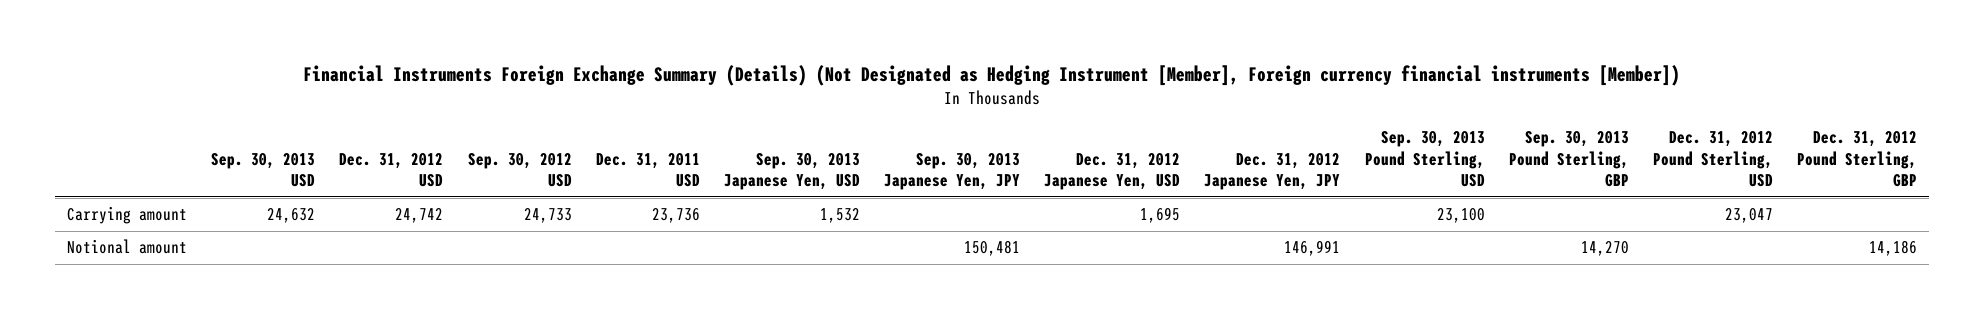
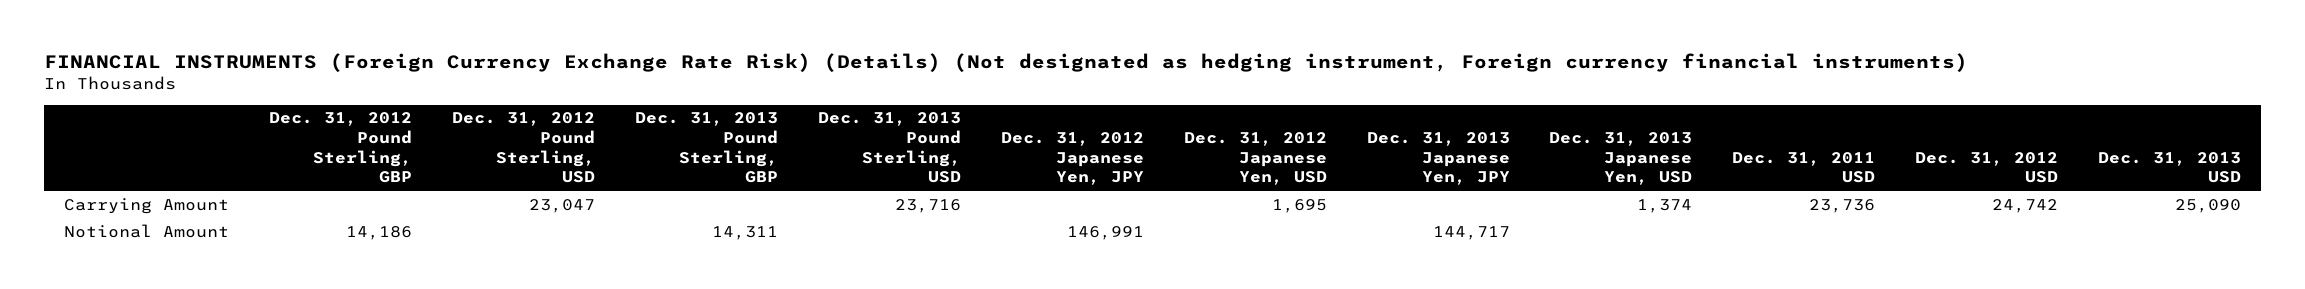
- Financial Instruments Foreign Exchange Summary (Details) (Not Designated as Hedging Instrument [Member], Foreign currency financial instruments [Member])
+ FINANCIAL INSTRUMENTS (Foreign Currency Exchange Rate Risk) (Details) (Not designated as hedging instrument, Foreign currency financial instruments)
- | Sep. 30, 2013 USD | Dec. 31, 2012 USD | Sep. 30, 2012 USD | Dec. 31, 2011 USD | Sep. 30, 2013 Japanese Yen, USD | Sep. 30, 2013 Japanese Yen, JPY | Dec. 31, 2012 Japanese Yen, USD | Dec. 31, 2012 Japanese Yen, JPY | Sep. 30, 2013 Pound Sterling, USD | Sep. 30, 2013 Pound Sterling, GBP | Dec. 31, 2012 Pound Sterling, USD | Dec. 31, 2012 Pound Sterling, GBP
+ | Dec. 31, 2012 Pound Sterling, GBP | Dec. 31, 2012 Pound Sterling, USD | Dec. 31, 2013 Pound Sterling, GBP | Dec. 31, 2013 Pound Sterling, USD | Dec. 31, 2012 Japanese Yen, JPY | Dec. 31, 2012 Japanese Yen, USD | Dec. 31, 2013 Japanese Yen, JPY | Dec. 31, 2013 Japanese Yen, USD | Dec. 31, 2011 USD | Dec. 31, 2012 USD | Dec. 31, 2013 USD
- Carrying amount | 24,632 | 24,742 | 24,733 | 23,736 | 1,532 | | 1,695 | | 23,100 | | 23,047 |
- Notional amount | | | | | | 150,481 | | 146,991 | | 14,270 | | 14,186
+ Carrying Amount | | 23,047 | | 23,716 | | 1,695 | | 1,374 | 23,736 | 24,742 | 25,090
+ Notional Amount | 14,186 | | 14,311 | | 146,991 | | 144,717 | | | |

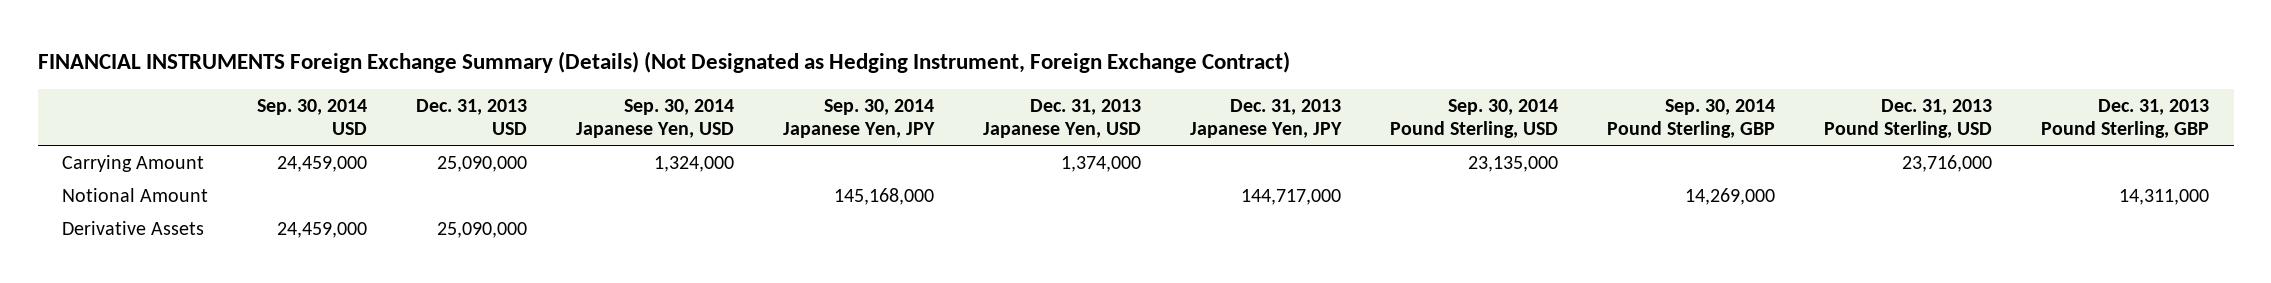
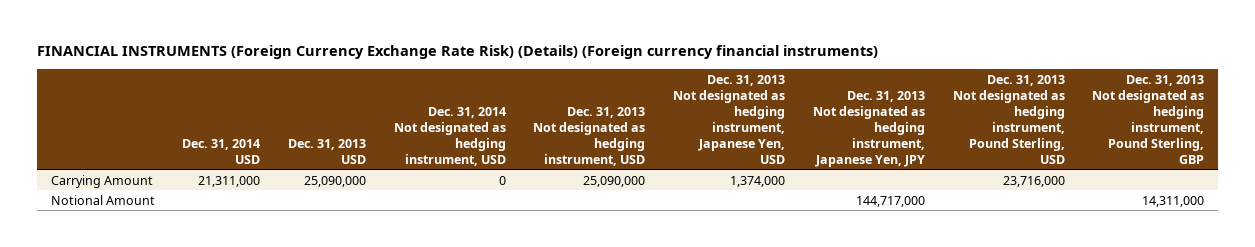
- FINANCIAL INSTRUMENTS Foreign Exchange Summary (Details) (Not Designated as Hedging Instrument, Foreign Exchange Contract)
+ FINANCIAL INSTRUMENTS (Foreign Currency Exchange Rate Risk) (Details) (Foreign currency financial instruments)
- | Sep. 30, 2014 USD | Dec. 31, 2013 USD | Sep. 30, 2014 Japanese Yen, USD | Sep. 30, 2014 Japanese Yen, JPY | Dec. 31, 2013 Japanese Yen, USD | Dec. 31, 2013 Japanese Yen, JPY | Sep. 30, 2014 Pound Sterling, USD | Sep. 30, 2014 Pound Sterling, GBP | Dec. 31, 2013 Pound Sterling, USD | Dec. 31, 2013 Pound Sterling, GBP
+ | Dec. 31, 2014 USD | Dec. 31, 2013 USD | Dec. 31, 2014 Not designated as hedging instrument, USD | Dec. 31, 2013 Not designated as hedging instrument, USD | Dec. 31, 2013 Not designated as hedging instrument, Japanese Yen, USD | Dec. 31, 2013 Not designated as hedging instrument, Japanese Yen, JPY | Dec. 31, 2013 Not designated as hedging instrument, Pound Sterling, USD | Dec. 31, 2013 Not designated as hedging instrument, Pound Sterling, GBP
- Derivative Assets | 24,459,000 | 25,090,000 | | | | | | | |

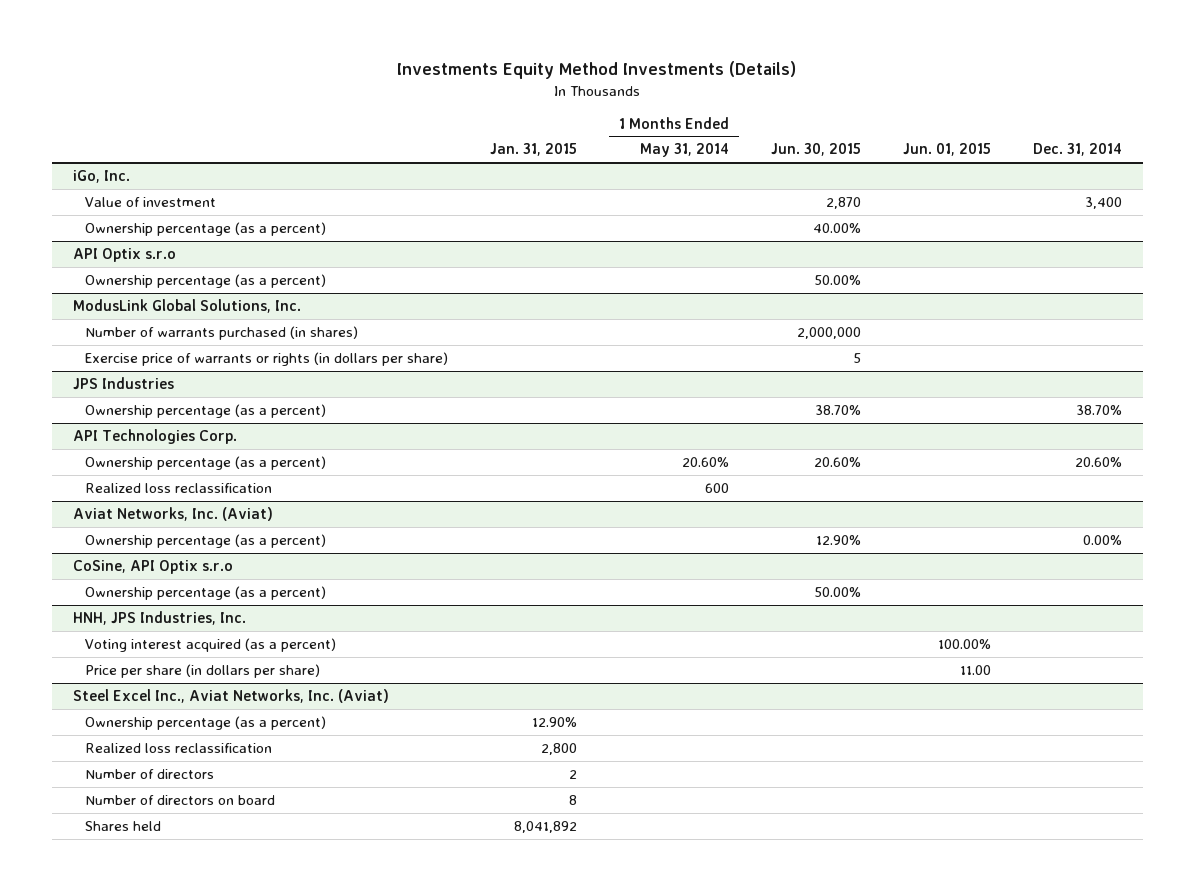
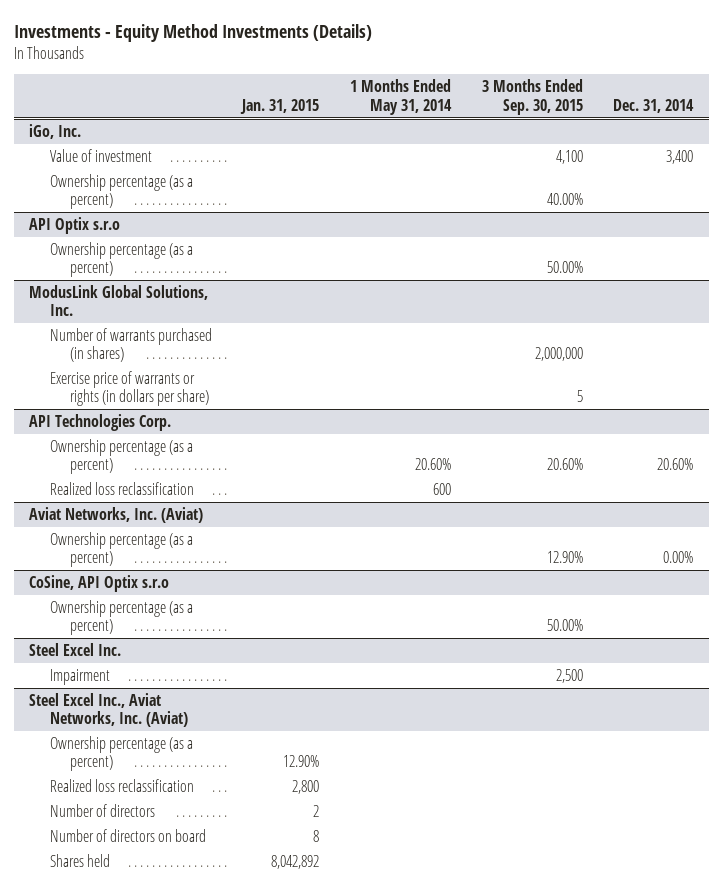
- Investments Equity Method Investments (Details)
+ Investments - Equity Method Investments (Details)
- | Jan. 31, 2015 | 1 Months Ended May 31, 2014 | Jun. 30, 2015 | Jun. 01, 2015 | Dec. 31, 2014
+ | Jan. 31, 2015 | 1 Months Ended May 31, 2014 | 3 Months Ended Sep. 30, 2015 | Dec. 31, 2014
- JPS Industries
- Ownership percentage (as a percent) | | | 38.70% | | 38.70%
- HNH, JPS Industries, Inc.
- Voting interest acquired (as a percent) | | | | 100.00% |
- Price per share (in dollars per share) | | | | 11.00 |
+ Steel Excel Inc.
+ Impairment | | | 2,500 |
@ Steel Excel Inc., Aviat Networks, Inc. (Aviat)
- Shares held | 8,041,892 | | | |
+ Shares held | 8,042,892 | | |

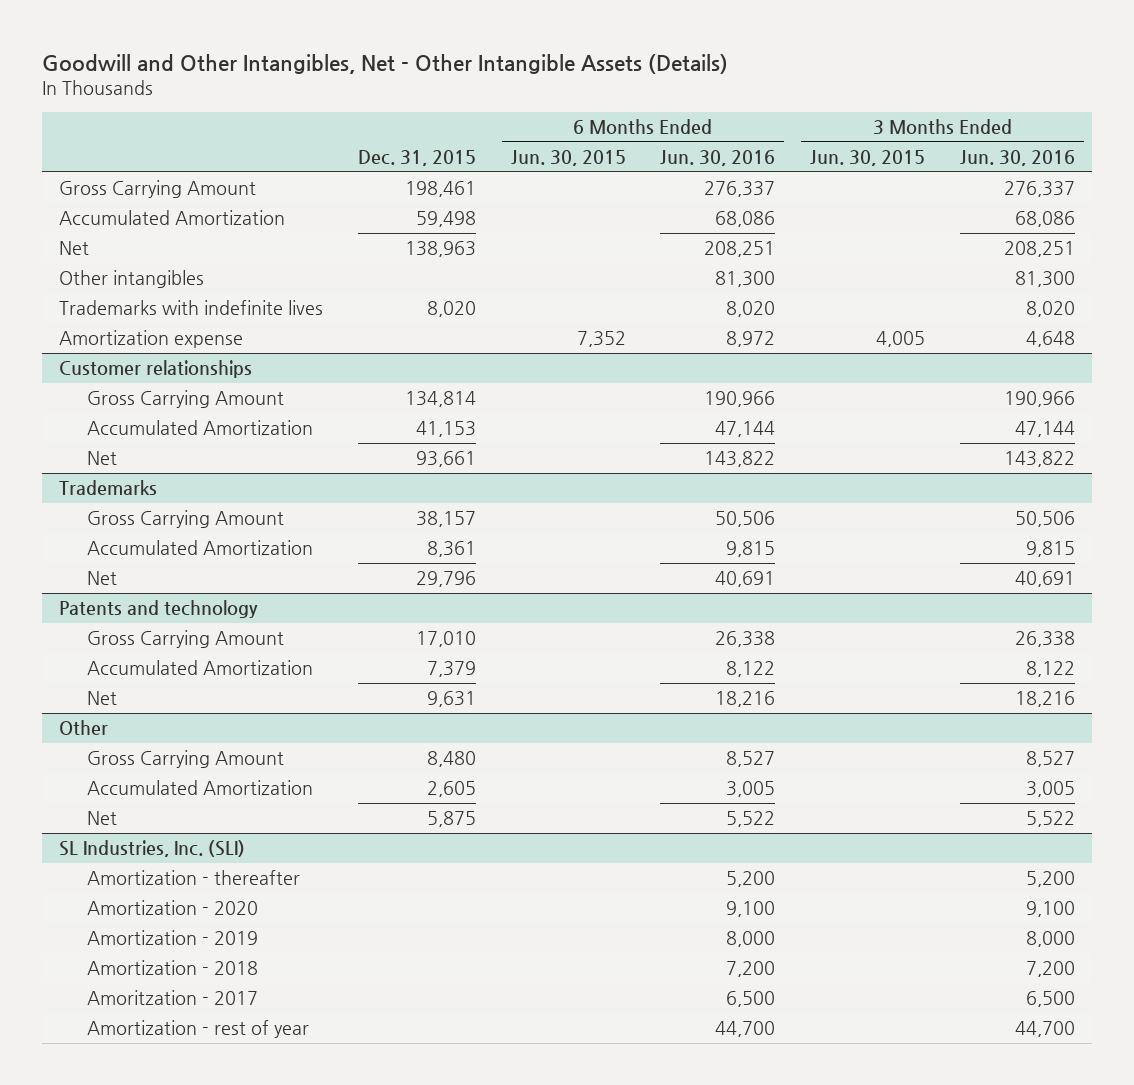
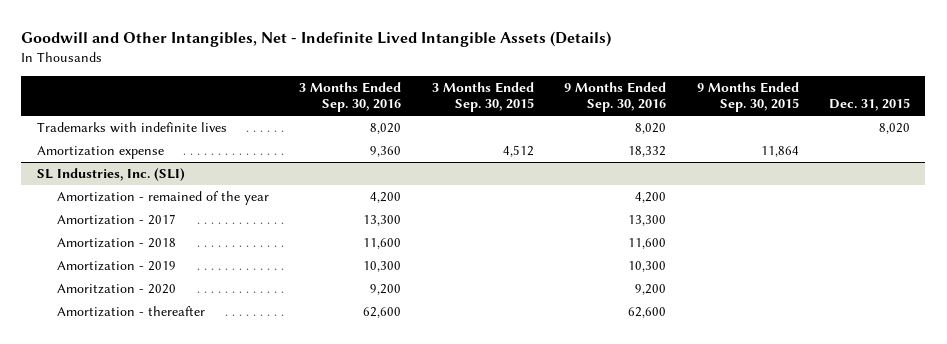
- Goodwill and Other Intangibles, Net - Other Intangible Assets (Details)
+ Goodwill and Other Intangibles, Net - Indefinite Lived Intangible Assets (Details)
- | Dec. 31, 2015 | 6 Months Ended Jun. 30, 2015 | 6 Months Ended Jun. 30, 2016 | 3 Months Ended Jun. 30, 2015 | 3 Months Ended Jun. 30, 2016
+ | 3 Months Ended Sep. 30, 2016 | 3 Months Ended Sep. 30, 2015 | 9 Months Ended Sep. 30, 2016 | 9 Months Ended Sep. 30, 2015 | Dec. 31, 2015
- Gross Carrying Amount | 198,461 | | 276,337 | | 276,337
- Accumulated Amortization | 59,498 | | 68,086 | | 68,086
- Net | 138,963 | | 208,251 | | 208,251
- Other intangibles | | | 81,300 | | 81,300
- Customer relationships
- Gross Carrying Amount | 134,814 | | 190,966 | | 190,966
- Accumulated Amortization | 41,153 | | 47,144 | | 47,144
- Net | 93,661 | | 143,822 | | 143,822
- Trademarks
- Gross Carrying Amount | 38,157 | | 50,506 | | 50,506
- Accumulated Amortization | 8,361 | | 9,815 | | 9,815
- Net | 29,796 | | 40,691 | | 40,691
- Patents and technology
- Gross Carrying Amount | 17,010 | | 26,338 | | 26,338
- Accumulated Amortization | 7,379 | | 8,122 | | 8,122
- Net | 9,631 | | 18,216 | | 18,216
- Other
- Gross Carrying Amount | 8,480 | | 8,527 | | 8,527
- Accumulated Amortization | 2,605 | | 3,005 | | 3,005
- Net | 5,875 | | 5,522 | | 5,522
@ SL Industries, Inc. (SLI)
- Amortization - 2020 | | | 9,100 | | 9,100
+ Amortization - remained of the year | 4,200 | | 4,200 | |
+ Amortization - 2017 | 13,300 | | 13,300 | |
- Amoritzation - 2017 | | | 6,500 | | 6,500
- Amortization - rest of year | | | 44,700 | | 44,700
moved down: Amortization - 2019 | 10,300 | | 10,300 | |
+ Amoritzation - 2020 | 9,200 | | 9,200 | |
moved down: Amortization - thereafter | 62,600 | | 62,600 | |

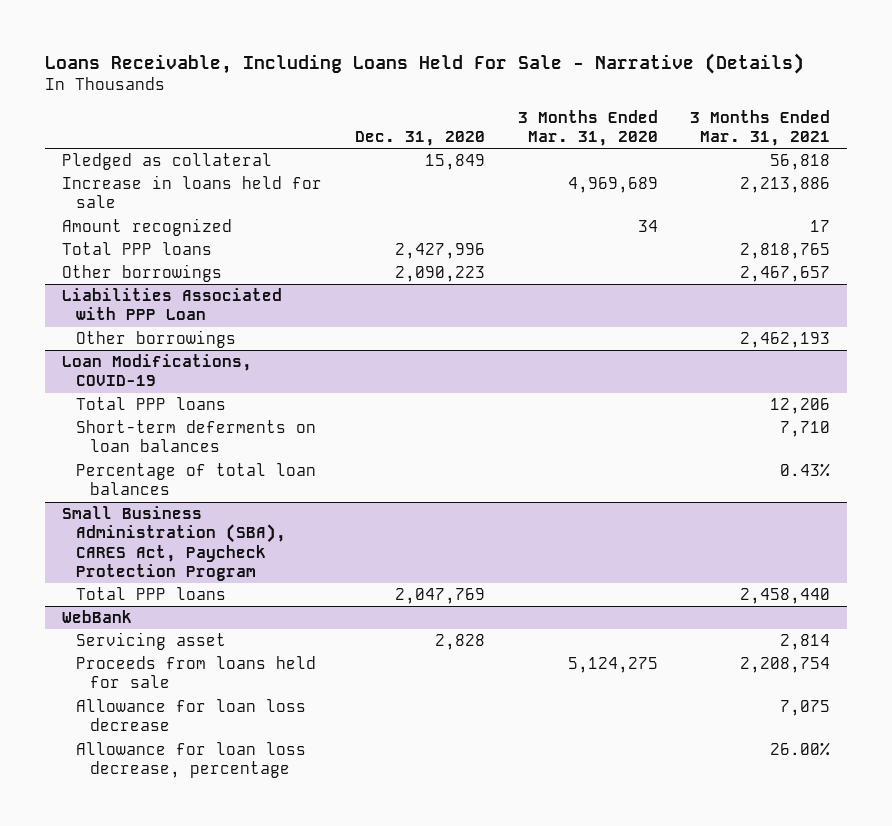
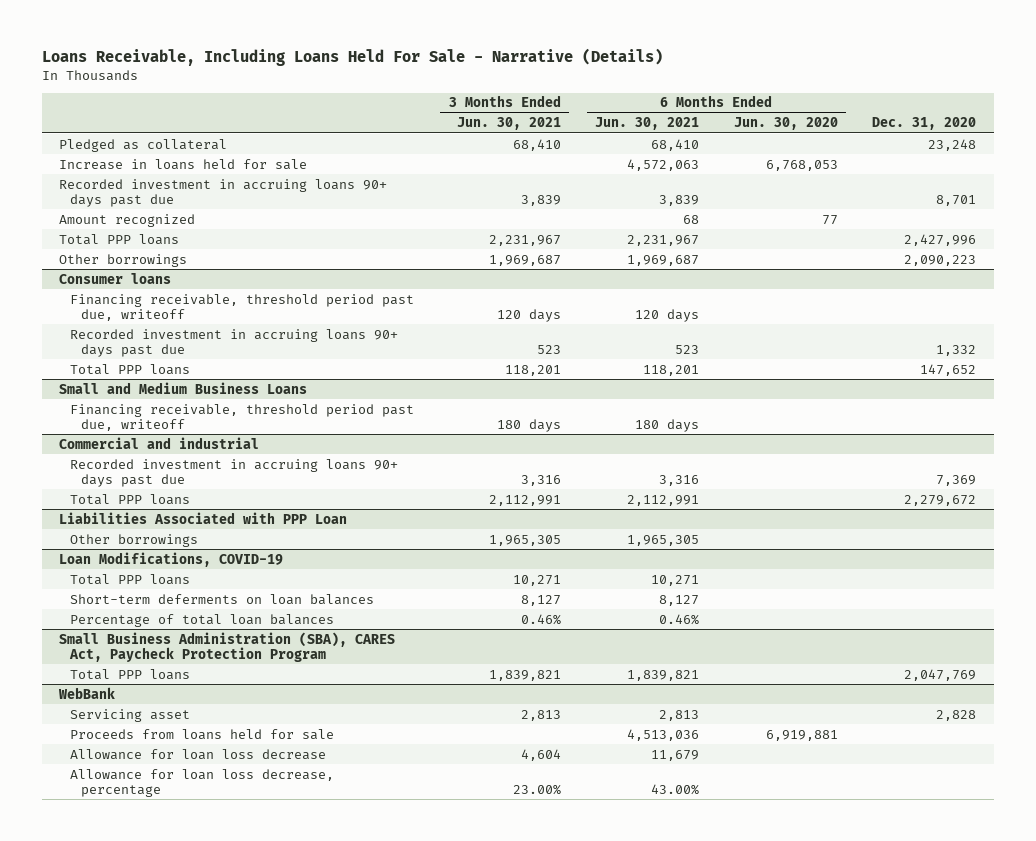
- | Dec. 31, 2020 | 3 Months Ended Mar. 31, 2020 | 3 Months Ended Mar. 31, 2021
+ | 3 Months Ended Jun. 30, 2021 | 6 Months Ended Jun. 30, 2021 | 6 Months Ended Jun. 30, 2020 | Dec. 31, 2020
- Pledged as collateral | 15,849 | | 56,818
+ Pledged as collateral | 68,410 | 68,410 | | 23,248
+ Recorded investment in accruing loans 90+ days past due | 3,839 | 3,839 | | 8,701
+ Consumer loans
+ Financing receivable, threshold period past due, writeoff | 120 days | 120 days | |
+ Recorded investment in accruing loans 90+ days past due | 523 | 523 | | 1,332
+ Total PPP loans | 118,201 | 118,201 | | 147,652
+ Small and Medium Business Loans
+ Financing receivable, threshold period past due, writeoff | 180 days | 180 days | |
+ Commercial and industrial
+ Recorded investment in accruing loans 90+ days past due | 3,316 | 3,316 | | 7,369
+ Total PPP loans | 2,112,991 | 2,112,991 | | 2,279,672

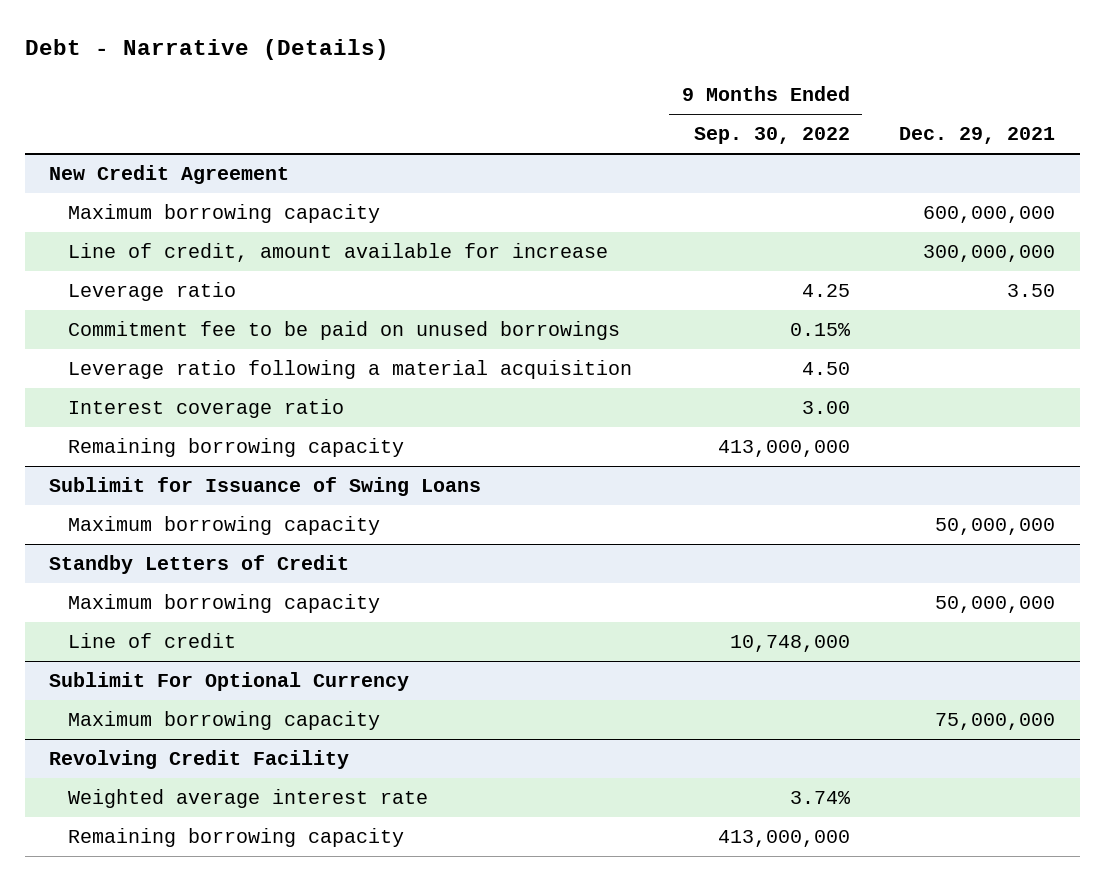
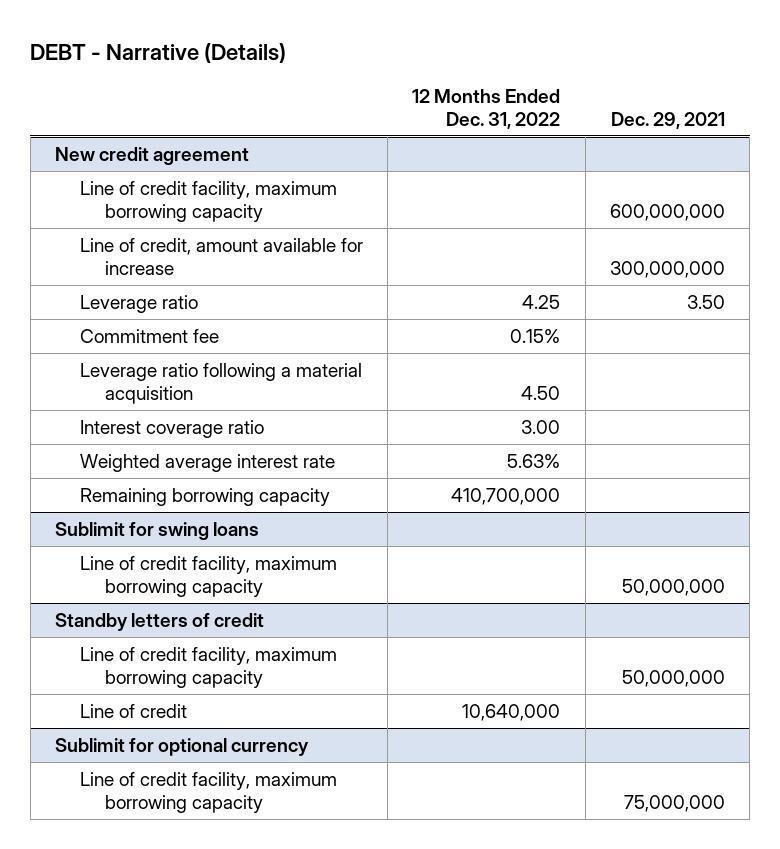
- Debt - Narrative (Details)
+ DEBT - Narrative (Details)
- | 9 Months Ended Sep. 30, 2022 | Dec. 29, 2021
+ | 12 Months Ended Dec. 31, 2022 | Dec. 29, 2021
- New Credit Agreement
- Maximum borrowing capacity | | 600,000,000
+ New credit agreement
+ Line of credit facility, maximum borrowing capacity | | 600,000,000
- Commitment fee to be paid on unused borrowings | 0.15% |
+ Commitment fee | 0.15% |
+ Weighted average interest rate | 5.63% |
- Sublimit for Issuance of Swing Loans
- Maximum borrowing capacity | | 50,000,000
- Standby Letters of Credit
- Maximum borrowing capacity | | 50,000,000
+ Sublimit for swing loans
+ Line of credit facility, maximum borrowing capacity | | 50,000,000
+ Standby letters of credit
+ Line of credit facility, maximum borrowing capacity | | 50,000,000
- Sublimit For Optional Currency
- Maximum borrowing capacity | | 75,000,000
- Revolving Credit Facility
- Weighted average interest rate | 3.74% |
- Remaining borrowing capacity | 413,000,000 |
+ Sublimit for optional currency
+ Line of credit facility, maximum borrowing capacity | | 75,000,000

